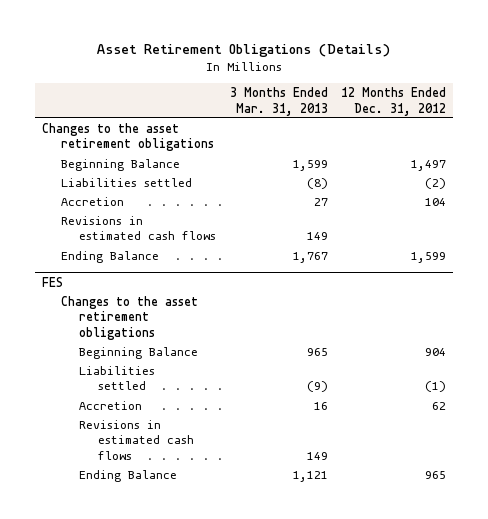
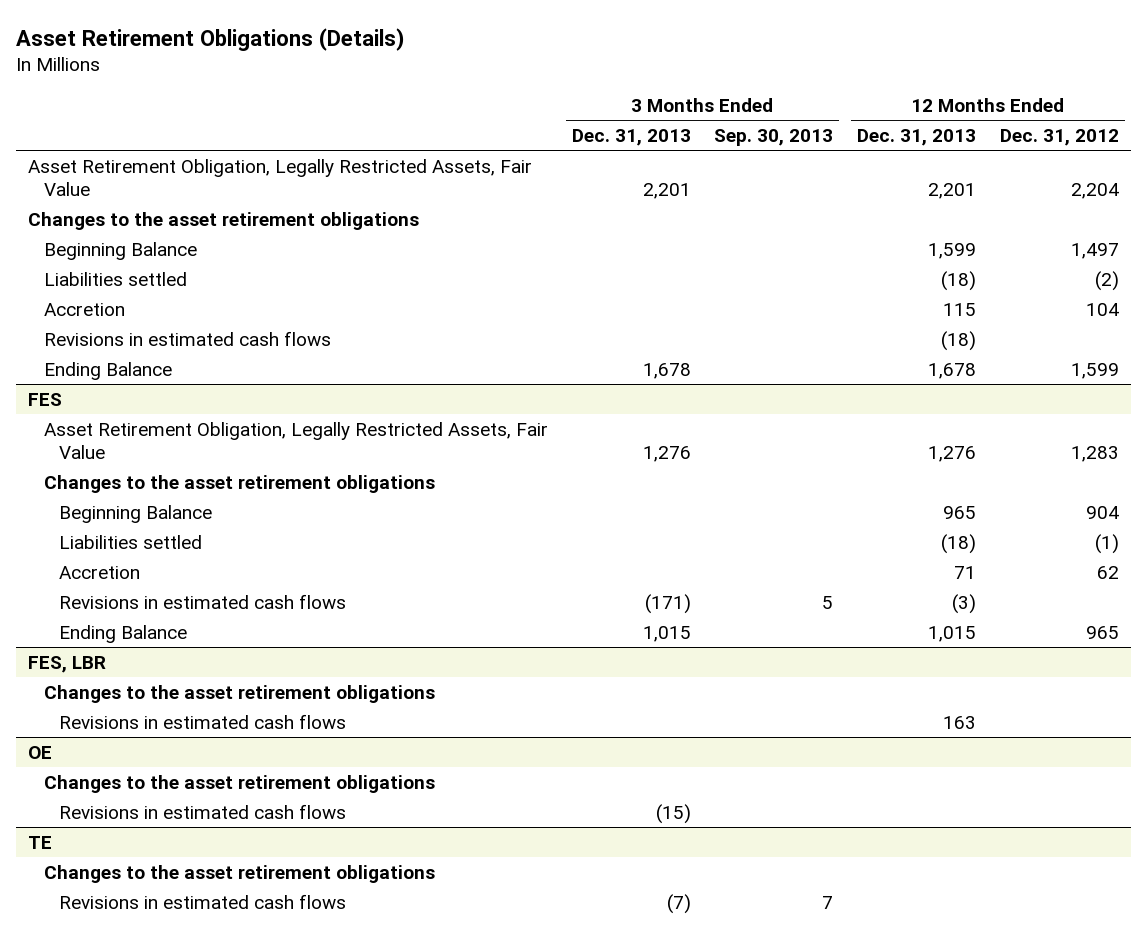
- | 3 Months Ended Mar. 31, 2013 | 12 Months Ended Dec. 31, 2012
+ | 3 Months Ended Dec. 31, 2013 | 3 Months Ended Sep. 30, 2013 | 12 Months Ended Dec. 31, 2013 | 12 Months Ended Dec. 31, 2012
+ Asset Retirement Obligation, Legally Restricted Assets, Fair Value | 2,201 | | 2,201 | 2,204
@ FES
+ Asset Retirement Obligation, Legally Restricted Assets, Fair Value | 1,276 | | 1,276 | 1,283
+ FES, LBR
+ Changes to the asset retirement obligations
+ Revisions in estimated cash flows | | | 163 |
+ OE
+ Changes to the asset retirement obligations
+ Revisions in estimated cash flows | (15) | | |
+ TE
+ Changes to the asset retirement obligations
+ Revisions in estimated cash flows | (7) | 7 | |

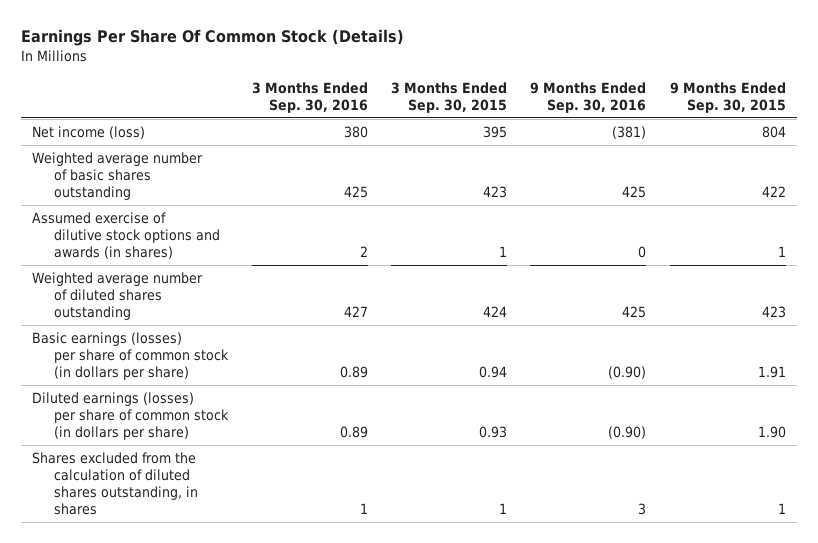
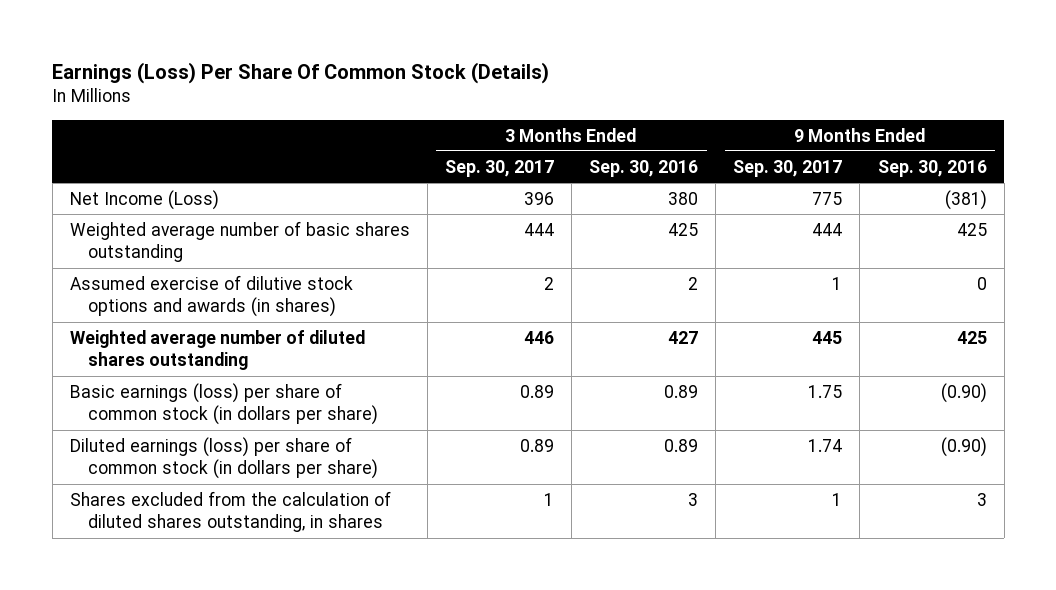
- Earnings Per Share Of Common Stock (Details)
+ Earnings (Loss) Per Share Of Common Stock (Details)
- | 3 Months Ended Sep. 30, 2016 | 3 Months Ended Sep. 30, 2015 | 9 Months Ended Sep. 30, 2016 | 9 Months Ended Sep. 30, 2015
+ | 3 Months Ended Sep. 30, 2017 | 3 Months Ended Sep. 30, 2016 | 9 Months Ended Sep. 30, 2017 | 9 Months Ended Sep. 30, 2016
- Net income (loss) | 380 | 395 | (381) | 804
+ Net Income (Loss) | 396 | 380 | 775 | (381)
- Basic earnings (losses) per share of common stock (in dollars per share) | 0.89 | 0.94 | (0.90) | 1.91
- Diluted earnings (losses) per share of common stock (in dollars per share) | 0.89 | 0.93 | (0.90) | 1.90
- Shares excluded from the calculation of diluted shares outstanding, in shares | 1 | 1 | 3 | 1
+ Basic earnings (loss) per share of common stock (in dollars per share) | 0.89 | 0.89 | 1.75 | (0.90)
+ Diluted earnings (loss) per share of common stock (in dollars per share) | 0.89 | 0.89 | 1.74 | (0.90)
+ Shares excluded from the calculation of diluted shares outstanding, in shares | 1 | 3 | 1 | 3

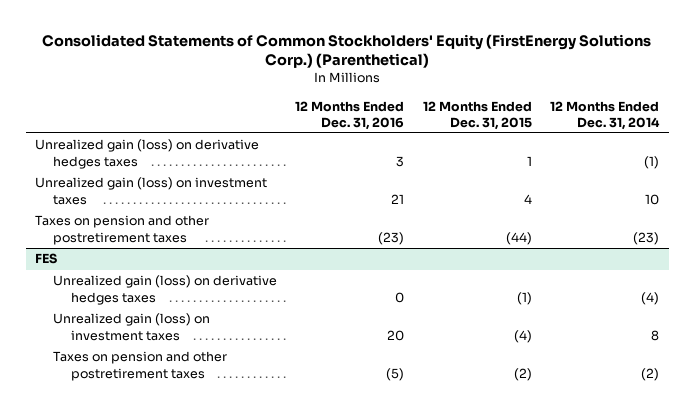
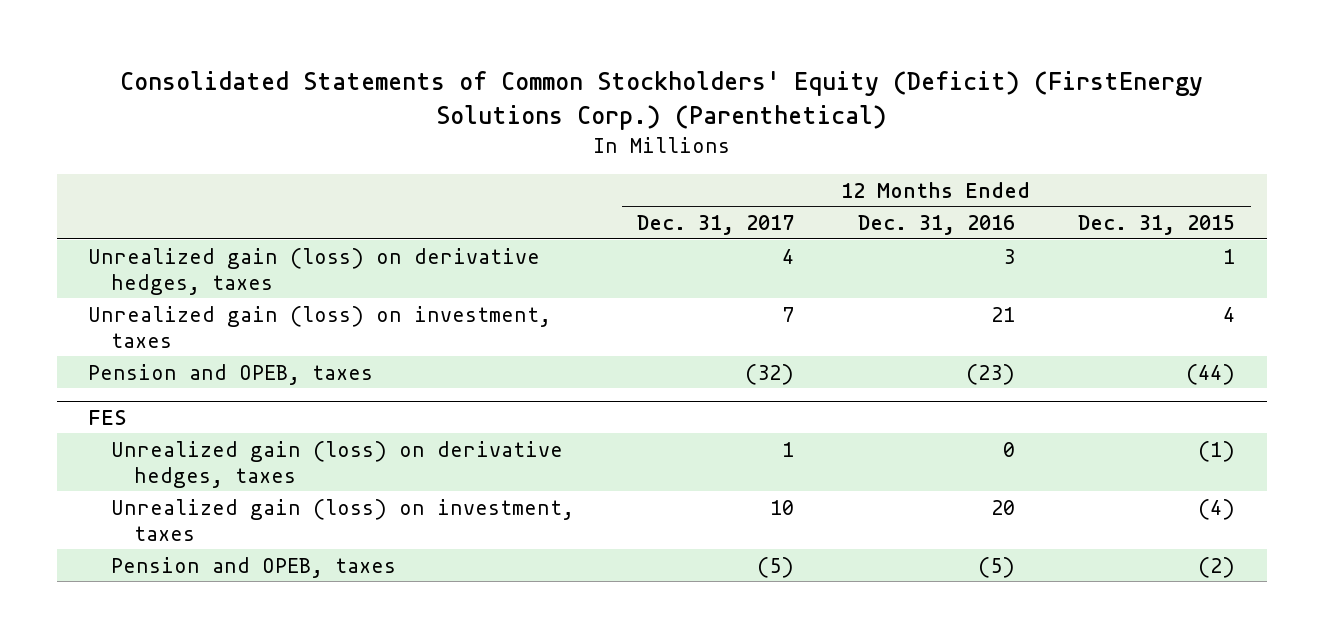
- Consolidated Statements of Common Stockholders' Equity (FirstEnergy Solutions Corp.) (Parenthetical)
+ Consolidated Statements of Common Stockholders' Equity (Deficit) (FirstEnergy Solutions Corp.) (Parenthetical)
- | 12 Months Ended Dec. 31, 2016 | 12 Months Ended Dec. 31, 2015 | 12 Months Ended Dec. 31, 2014
+ | 12 Months Ended Dec. 31, 2017 | 12 Months Ended Dec. 31, 2016 | 12 Months Ended Dec. 31, 2015
- Unrealized gain (loss) on derivative hedges taxes | 3 | 1 | (1)
- Unrealized gain (loss) on investment taxes | 21 | 4 | 10
- Taxes on pension and other postretirement taxes | (23) | (44) | (23)
+ Unrealized gain (loss) on derivative hedges, taxes | 4 | 3 | 1
+ Unrealized gain (loss) on investment, taxes | 7 | 21 | 4
+ Pension and OPEB, taxes | (32) | (23) | (44)
@ FES
- Unrealized gain (loss) on derivative hedges taxes | 0 | (1) | (4)
- Unrealized gain (loss) on investment taxes | 20 | (4) | 8
- Taxes on pension and other postretirement taxes | (5) | (2) | (2)
+ Unrealized gain (loss) on derivative hedges, taxes | 1 | 0 | (1)
+ Unrealized gain (loss) on investment, taxes | 10 | 20 | (4)
+ Pension and OPEB, taxes | (5) | (5) | (2)

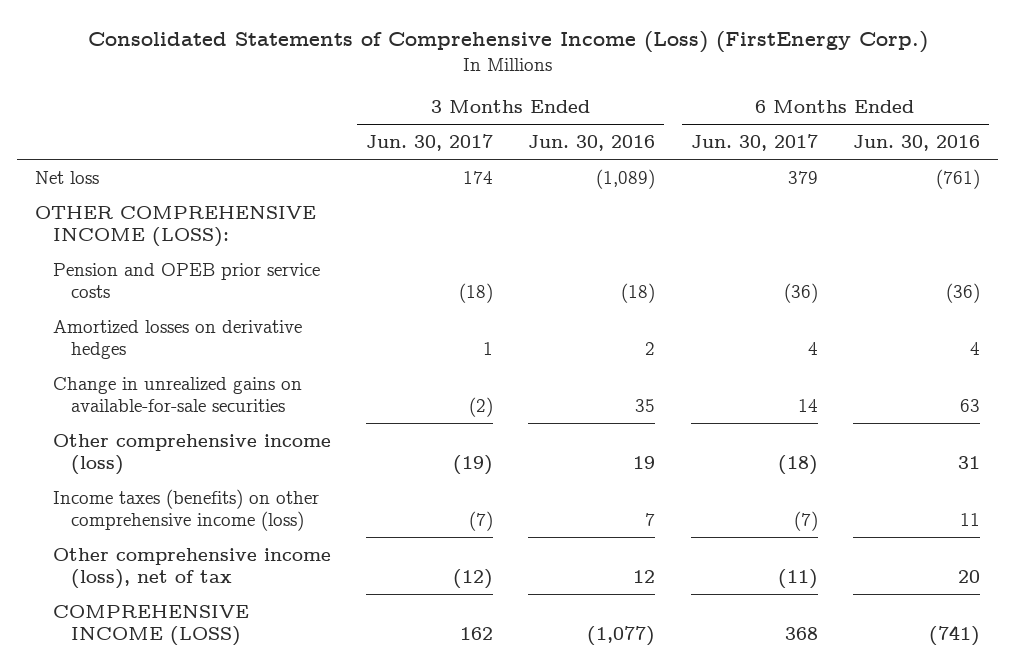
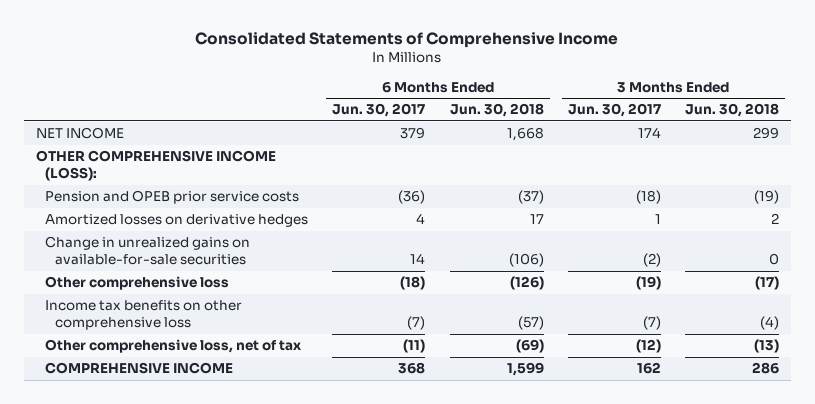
- Consolidated Statements of Comprehensive Income (Loss) (FirstEnergy Corp.)
+ Consolidated Statements of Comprehensive Income
- | 3 Months Ended Jun. 30, 2017 | 3 Months Ended Jun. 30, 2016 | 6 Months Ended Jun. 30, 2017 | 6 Months Ended Jun. 30, 2016
+ | 6 Months Ended Jun. 30, 2017 | 6 Months Ended Jun. 30, 2018 | 3 Months Ended Jun. 30, 2017 | 3 Months Ended Jun. 30, 2018
- Net loss | 174 | (1,089) | 379 | (761)
+ NET INCOME | 379 | 1,668 | 174 | 299
- Other comprehensive income (loss) | (19) | 19 | (18) | 31
- Income taxes (benefits) on other comprehensive income (loss) | (7) | 7 | (7) | 11
- Other comprehensive income (loss), net of tax | (12) | 12 | (11) | 20
- COMPREHENSIVE INCOME (LOSS) | 162 | (1,077) | 368 | (741)
+ Other comprehensive loss | (18) | (126) | (19) | (17)
+ Income tax benefits on other comprehensive loss | (7) | (57) | (7) | (4)
+ Other comprehensive loss, net of tax | (11) | (69) | (12) | (13)
+ COMPREHENSIVE INCOME | 368 | 1,599 | 162 | 286

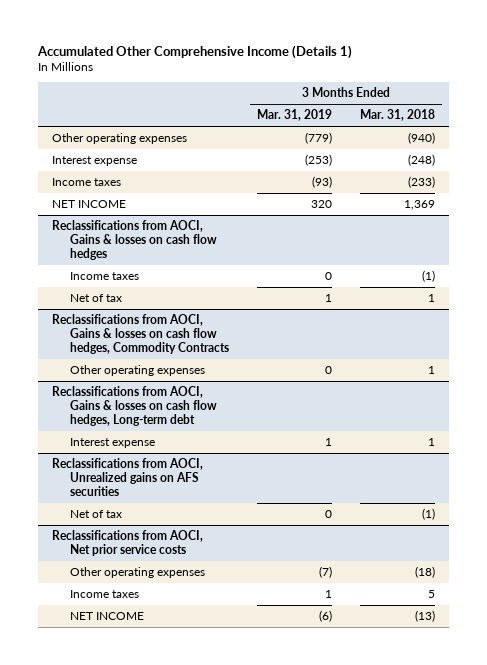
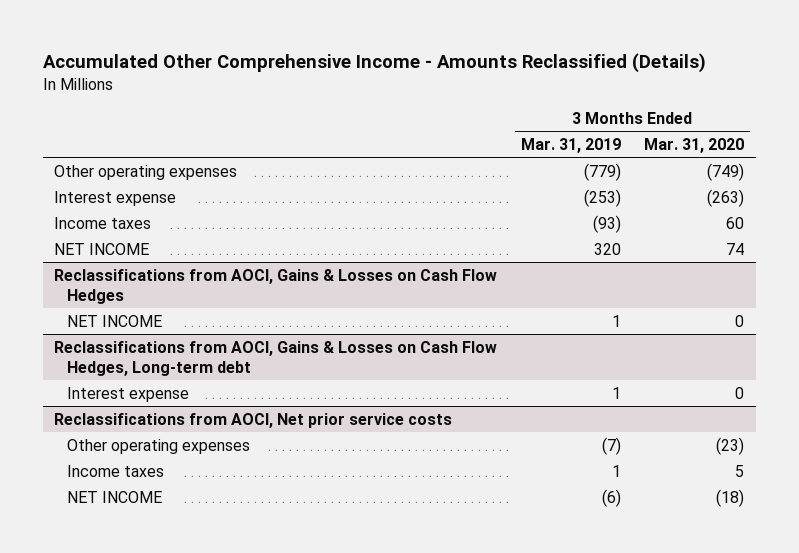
- Accumulated Other Comprehensive Income (Details 1)
+ Accumulated Other Comprehensive Income - Amounts Reclassified (Details)
- | 3 Months Ended Mar. 31, 2019 | 3 Months Ended Mar. 31, 2018
+ | 3 Months Ended Mar. 31, 2019 | 3 Months Ended Mar. 31, 2020
- Reclassifications from AOCI, Gains & losses on cash flow hedges
- Income taxes | 0 | (1)
- Net of tax | 1 | 1
- Reclassifications from AOCI, Gains & losses on cash flow hedges, Commodity Contracts
- Other operating expenses | 0 | 1
- Reclassifications from AOCI, Gains & losses on cash flow hedges, Long-term debt
+ Reclassifications from AOCI, Gains & Losses on Cash Flow Hedges
+ NET INCOME | 1 | 0
+ Reclassifications from AOCI, Gains & Losses on Cash Flow Hedges, Long-term debt
- Reclassifications from AOCI, Unrealized gains on AFS securities
- Net of tax | 0 | (1)

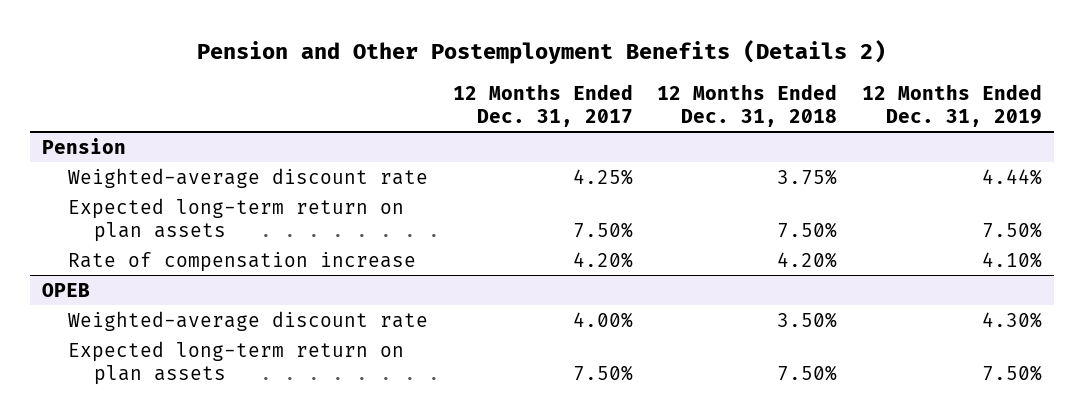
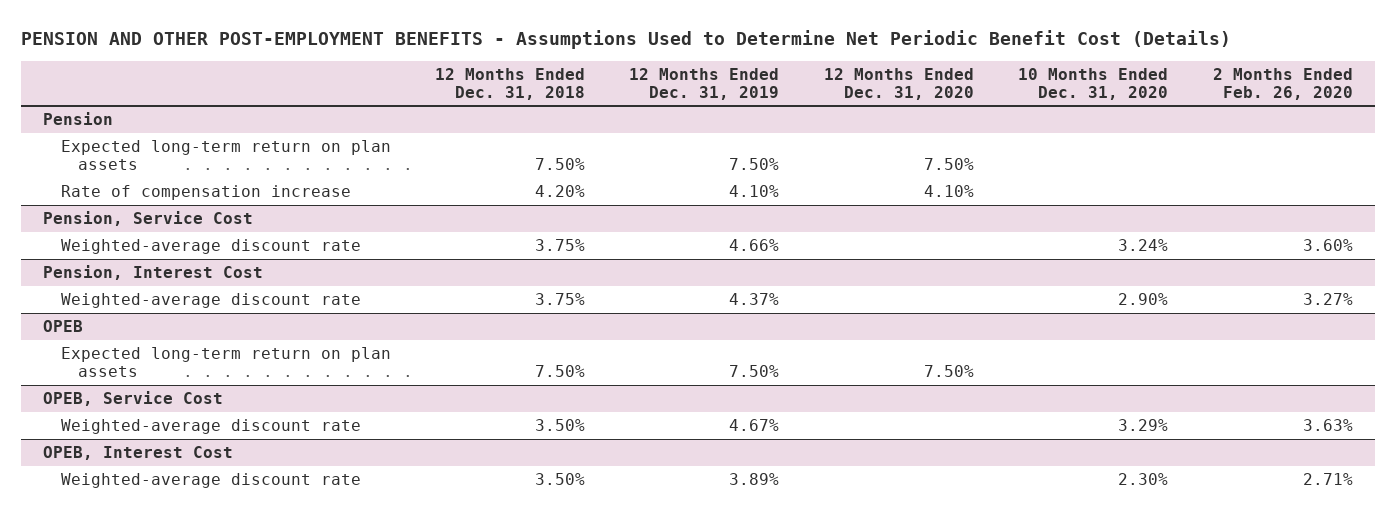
- Pension and Other Postemployment Benefits (Details 2)
+ PENSION AND OTHER POST-EMPLOYMENT BENEFITS - Assumptions Used to Determine Net Periodic Benefit Cost (Details)
- | 12 Months Ended Dec. 31, 2017 | 12 Months Ended Dec. 31, 2018 | 12 Months Ended Dec. 31, 2019
+ | 12 Months Ended Dec. 31, 2018 | 12 Months Ended Dec. 31, 2019 | 12 Months Ended Dec. 31, 2020 | 10 Months Ended Dec. 31, 2020 | 2 Months Ended Feb. 26, 2020
@ Pension
- Weighted-average discount rate | 4.25% | 3.75% | 4.44%
+ Pension, Service Cost
+ Weighted-average discount rate | 3.75% | 4.66% | | 3.24% | 3.60%
+ Pension, Interest Cost
+ Weighted-average discount rate | 3.75% | 4.37% | | 2.90% | 3.27%
@ OPEB
- Weighted-average discount rate | 4.00% | 3.50% | 4.30%
+ OPEB, Service Cost
+ Weighted-average discount rate | 3.50% | 4.67% | | 3.29% | 3.63%
+ OPEB, Interest Cost
+ Weighted-average discount rate | 3.50% | 3.89% | | 2.30% | 2.71%

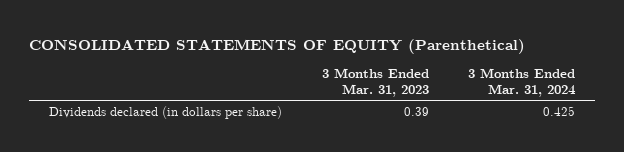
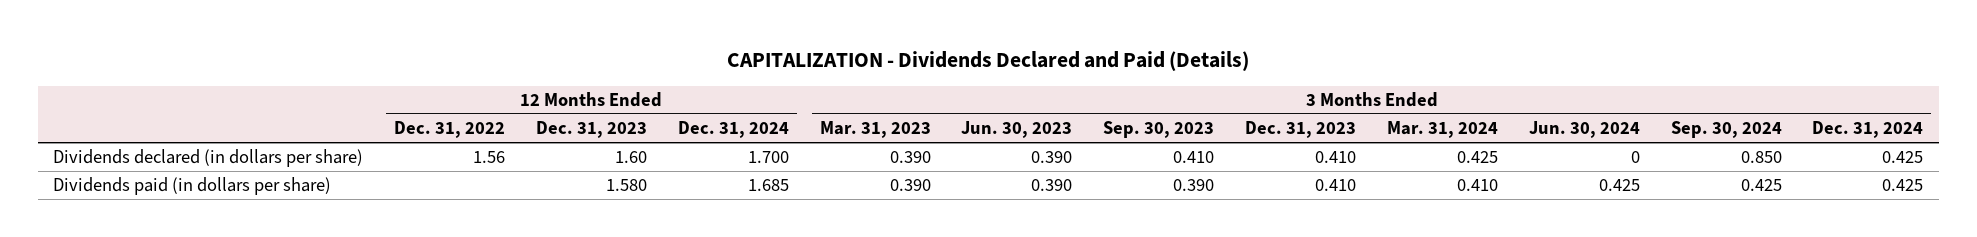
- CONSOLIDATED STATEMENTS OF EQUITY (Parenthetical)
+ CAPITALIZATION - Dividends Declared and Paid (Details)
- | 3 Months Ended Mar. 31, 2023 | 3 Months Ended Mar. 31, 2024
+ | 12 Months Ended Dec. 31, 2022 | 12 Months Ended Dec. 31, 2023 | 12 Months Ended Dec. 31, 2024 | 3 Months Ended Mar. 31, 2023 | 3 Months Ended Jun. 30, 2023 | 3 Months Ended Sep. 30, 2023 | 3 Months Ended Dec. 31, 2023 | 3 Months Ended Mar. 31, 2024 | 3 Months Ended Jun. 30, 2024 | 3 Months Ended Sep. 30, 2024 | 3 Months Ended Dec. 31, 2024
- Dividends declared (in dollars per share) | 0.39 | 0.425
+ Dividends declared (in dollars per share) | 1.56 | 1.60 | 1.700 | 0.390 | 0.390 | 0.410 | 0.410 | 0.425 | 0 | 0.850 | 0.425
+ Dividends paid (in dollars per share) | | 1.580 | 1.685 | 0.390 | 0.390 | 0.390 | 0.410 | 0.410 | 0.425 | 0.425 | 0.425

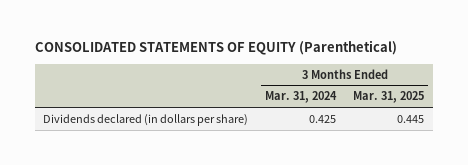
- CAPITALIZATION - Dividends Declared and Paid (Details)
+ CONSOLIDATED STATEMENTS OF EQUITY (Parenthetical)
- | 12 Months Ended Dec. 31, 2022 | 12 Months Ended Dec. 31, 2023 | 12 Months Ended Dec. 31, 2024 | 3 Months Ended Mar. 31, 2023 | 3 Months Ended Jun. 30, 2023 | 3 Months Ended Sep. 30, 2023 | 3 Months Ended Dec. 31, 2023 | 3 Months Ended Mar. 31, 2024 | 3 Months Ended Jun. 30, 2024 | 3 Months Ended Sep. 30, 2024 | 3 Months Ended Dec. 31, 2024
+ | 3 Months Ended Mar. 31, 2024 | 3 Months Ended Mar. 31, 2025
- Dividends paid (in dollars per share) | | 1.580 | 1.685 | 0.390 | 0.390 | 0.390 | 0.410 | 0.410 | 0.425 | 0.425 | 0.425

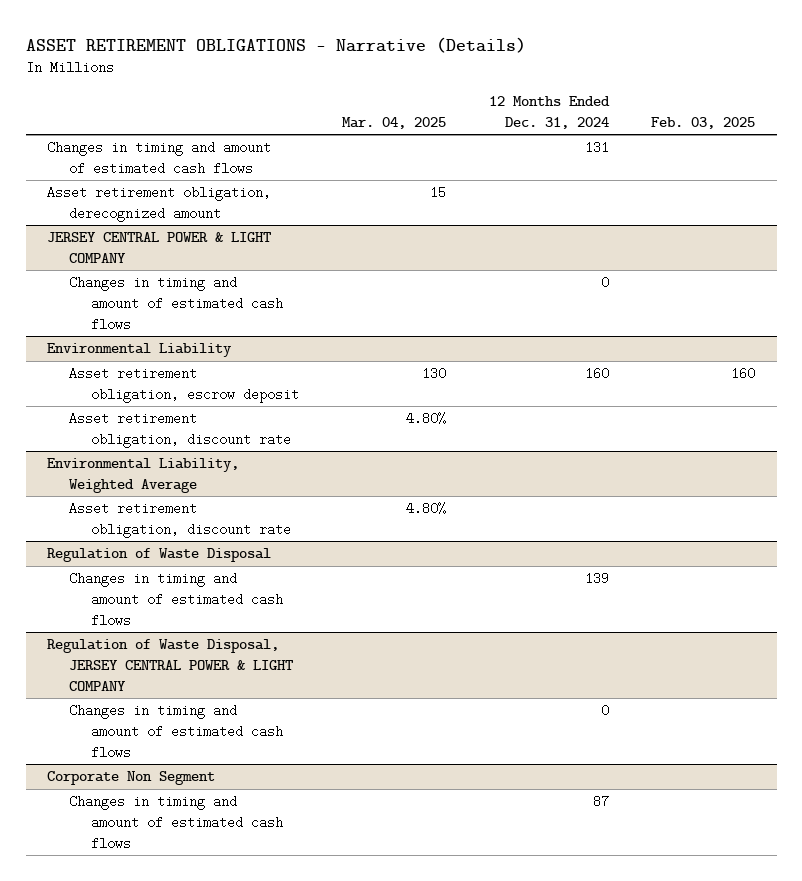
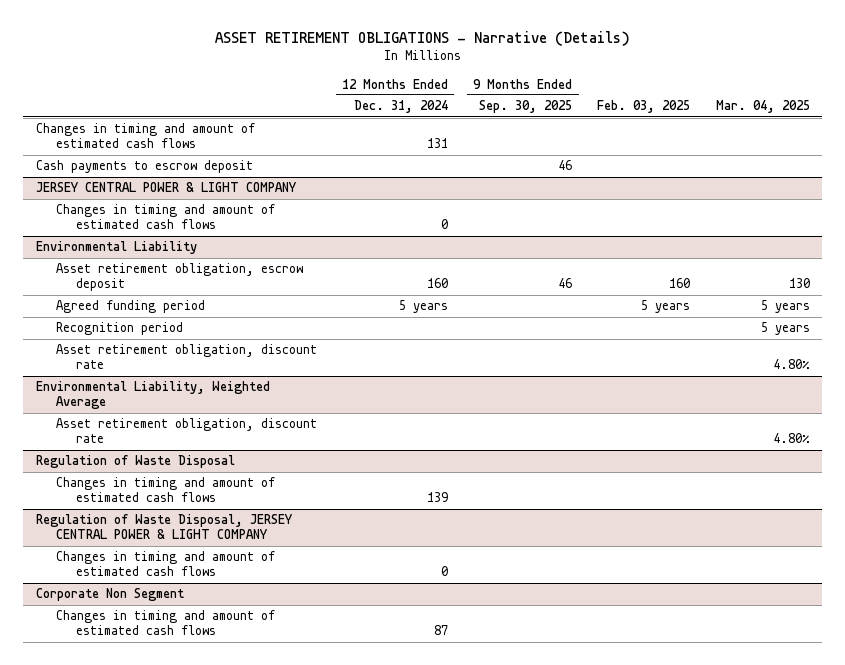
- | Mar. 04, 2025 | 12 Months Ended Dec. 31, 2024 | Feb. 03, 2025
+ | 12 Months Ended Dec. 31, 2024 | 9 Months Ended Sep. 30, 2025 | Feb. 03, 2025 | Mar. 04, 2025
- Asset retirement obligation, derecognized amount | 15 | |
+ Cash payments to escrow deposit | | 46 | |
@ Environmental Liability
+ Agreed funding period | 5 years | | 5 years | 5 years
+ Recognition period | | | | 5 years

